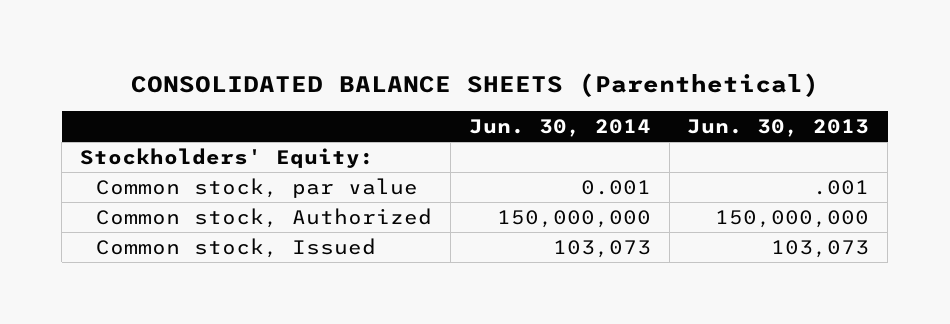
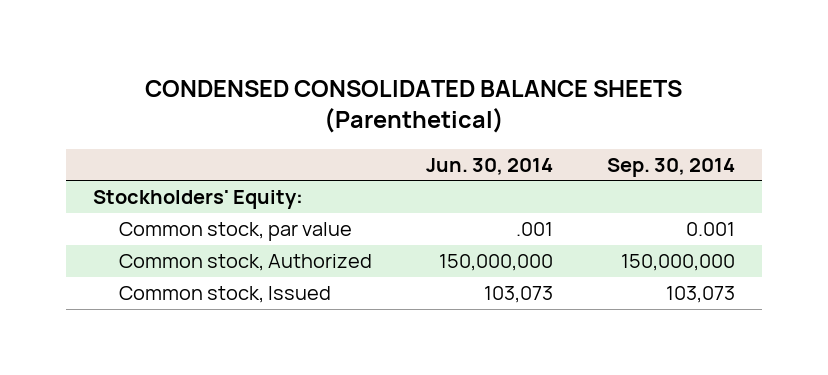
- CONSOLIDATED BALANCE SHEETS (Parenthetical)
+ CONDENSED CONSOLIDATED BALANCE SHEETS (Parenthetical)
- | Jun. 30, 2014 | Jun. 30, 2013
+ | Jun. 30, 2014 | Sep. 30, 2014
- Common stock, par value | 0.001 | .001
+ Common stock, par value | .001 | 0.001

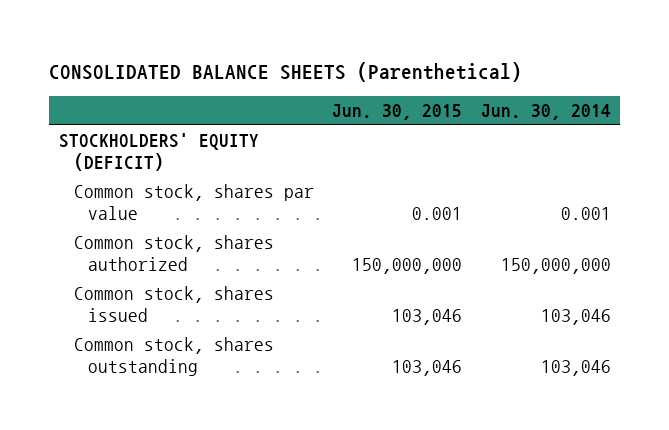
- CONDENSED CONSOLIDATED BALANCE SHEETS (Parenthetical)
+ CONSOLIDATED BALANCE SHEETS (Parenthetical)
- | Jun. 30, 2014 | Sep. 30, 2014
+ | Jun. 30, 2015 | Jun. 30, 2014
- Stockholders' Equity:
- Common stock, par value | .001 | 0.001
- Common stock, Authorized | 150,000,000 | 150,000,000
- Common stock, Issued | 103,073 | 103,073
+ STOCKHOLDERS' EQUITY (DEFICIT)
+ Common stock, shares par value | 0.001 | 0.001
+ Common stock, shares authorized | 150,000,000 | 150,000,000
+ Common stock, shares issued | 103,046 | 103,046
+ Common stock, shares outstanding | 103,046 | 103,046

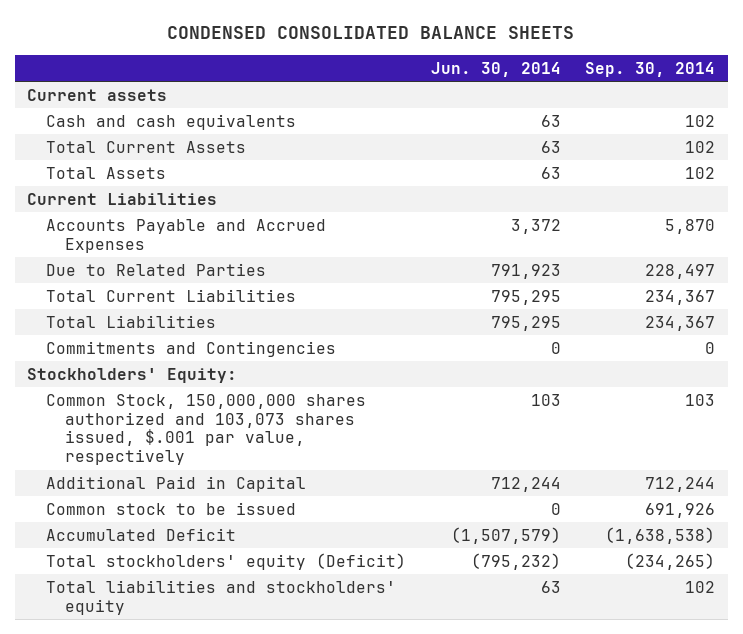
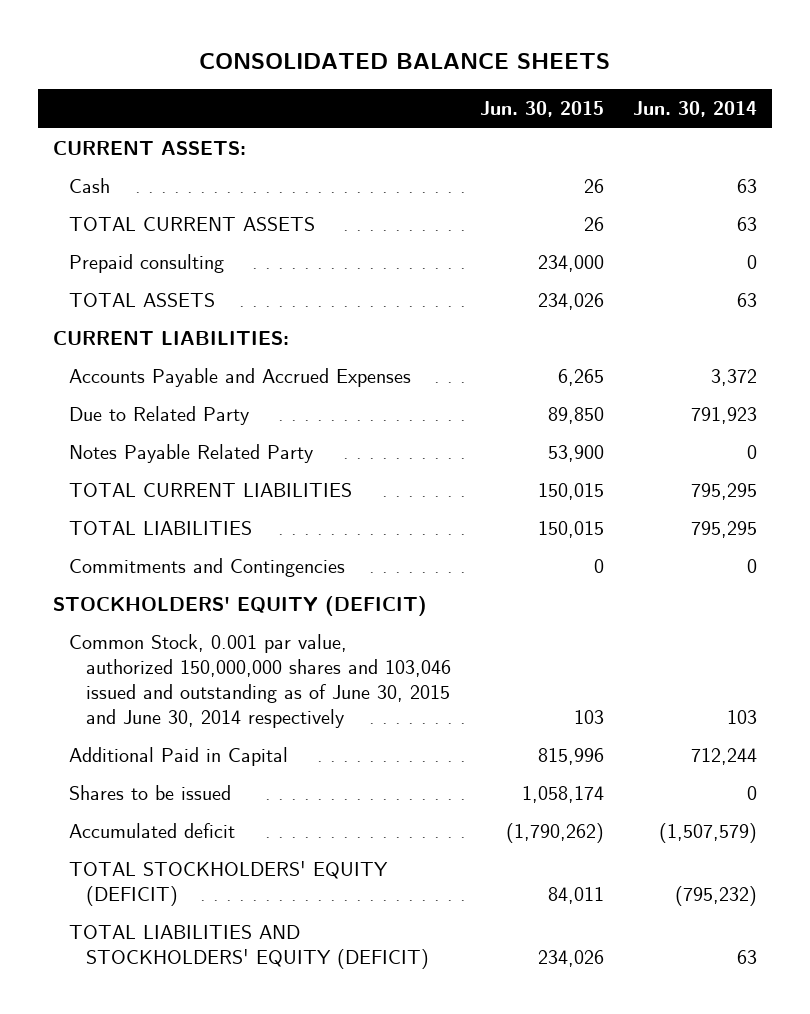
- CONDENSED CONSOLIDATED BALANCE SHEETS
+ CONSOLIDATED BALANCE SHEETS
- | Jun. 30, 2014 | Sep. 30, 2014
+ | Jun. 30, 2015 | Jun. 30, 2014
- Current assets
- Cash and cash equivalents | 63 | 102
- Total Current Assets | 63 | 102
- Total Assets | 63 | 102
- Current Liabilities
+ CURRENT ASSETS:
+ Cash | 26 | 63
+ TOTAL CURRENT ASSETS | 26 | 63
+ Prepaid consulting | 234,000 | 0
+ TOTAL ASSETS | 234,026 | 63
+ CURRENT LIABILITIES:
- Due to Related Parties | 791,923 | 228,497
- Total Current Liabilities | 795,295 | 234,367
- Total Liabilities | 795,295 | 234,367
+ Due to Related Party | 89,850 | 791,923
+ Notes Payable Related Party | 53,900 | 0
+ TOTAL CURRENT LIABILITIES | 150,015 | 795,295
+ TOTAL LIABILITIES | 150,015 | 795,295
- Stockholders' Equity:
- Common Stock, 150,000,000 shares authorized and 103,073 shares issued, $.001 par value, respectively | 103 | 103
+ STOCKHOLDERS' EQUITY (DEFICIT)
+ Common Stock, 0.001 par value, authorized 150,000,000 shares and 103,046 issued and outstanding as of June 30, 2015 and June 30, 2014 respectively | 103 | 103
- Common stock to be issued | 0 | 691,926
- Accumulated Deficit | (1,507,579) | (1,638,538)
- Total stockholders' equity (Deficit) | (795,232) | (234,265)
- Total liabilities and stockholders' equity | 63 | 102
+ Shares to be issued | 1,058,174 | 0
+ Accumulated deficit | (1,790,262) | (1,507,579)
+ TOTAL STOCKHOLDERS' EQUITY (DEFICIT) | 84,011 | (795,232)
+ TOTAL LIABILITIES AND STOCKHOLDERS' EQUITY (DEFICIT) | 234,026 | 63

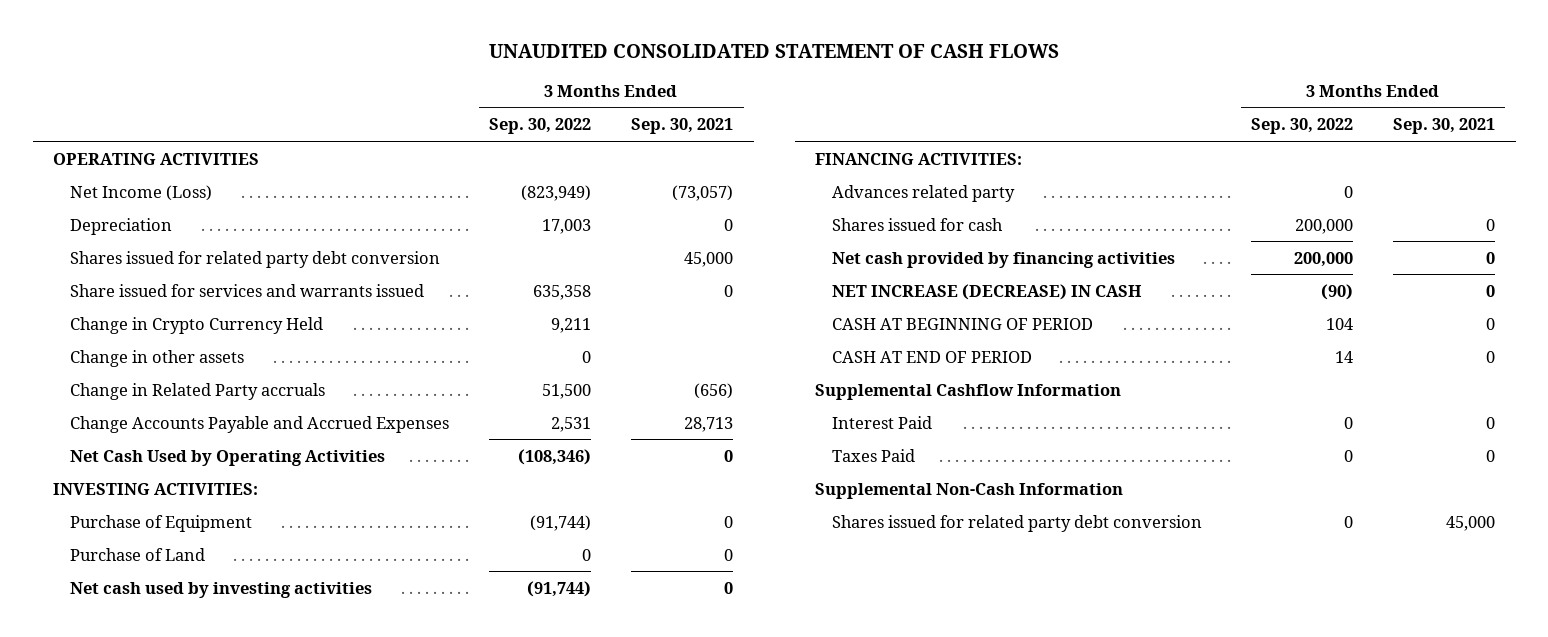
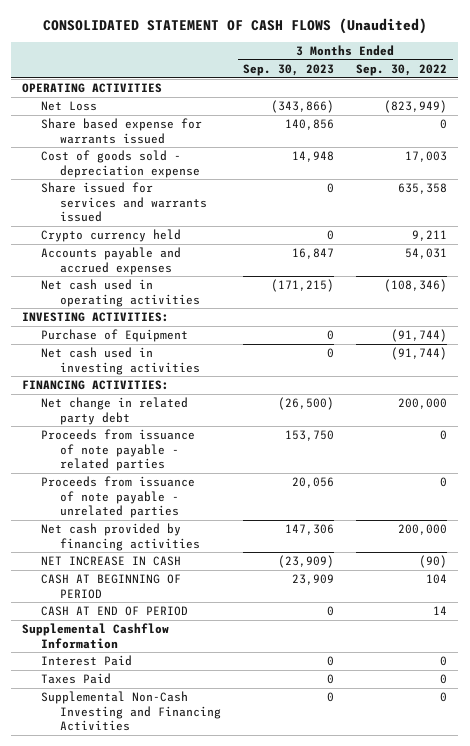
- UNAUDITED CONSOLIDATED STATEMENT OF CASH FLOWS
+ CONSOLIDATED STATEMENT OF CASH FLOWS (Unaudited)
- | 3 Months Ended Sep. 30, 2022 | 3 Months Ended Sep. 30, 2021
+ | 3 Months Ended Sep. 30, 2023 | 3 Months Ended Sep. 30, 2022
- Net Income (Loss) | (823,949) | (73,057)
- Depreciation | 17,003 | 0
- Shares issued for related party debt conversion | | 45,000
+ Net Loss | (343,866) | (823,949)
+ Share based expense for warrants issued | 140,856 | 0
+ Cost of goods sold - depreciation expense | 14,948 | 17,003
- Change in Crypto Currency Held | 9,211 |
- Change in other assets | 0 |
- Change in Related Party accruals | 51,500 | (656)
- Change Accounts Payable and Accrued Expenses | 2,531 | 28,713
- Net Cash Used by Operating Activities | (108,346) | 0
+ Crypto currency held | 0 | 9,211
+ Accounts payable and accrued expenses | 16,847 | 54,031
+ Net cash used in operating activities | (171,215) | (108,346)
- Purchase of Land | 0 | 0
- Net cash used by investing activities | (91,744) | 0
+ Net cash used in investing activities | 0 | (91,744)
- Advances related party | 0 |
- Shares issued for cash | 200,000 | 0
+ Net change in related party debt | (26,500) | 200,000
+ Proceeds from issuance of note payable - related parties | 153,750 | 0
+ Proceeds from issuance of note payable - unrelated parties | 20,056 | 0
- NET INCREASE (DECREASE) IN CASH | (90) | 0
+ NET INCREASE IN CASH | (23,909) | (90)
- Supplemental Non-Cash Information
- Shares issued for related party debt conversion | 0 | 45,000
+ Supplemental Non-Cash Investing and Financing Activities | 0 | 0

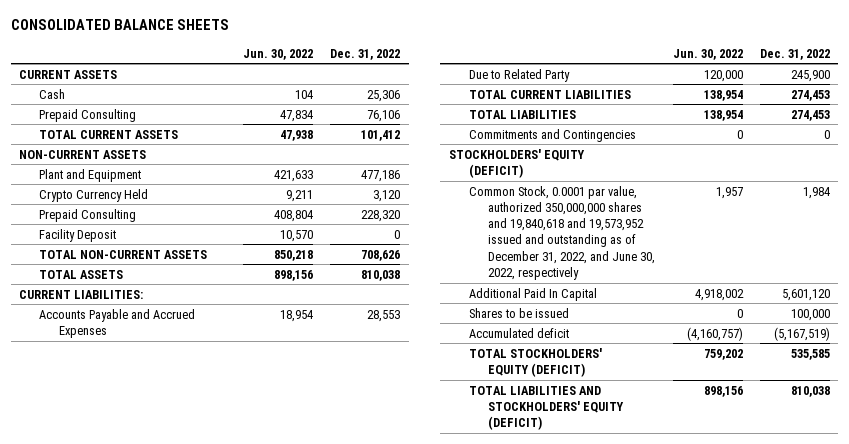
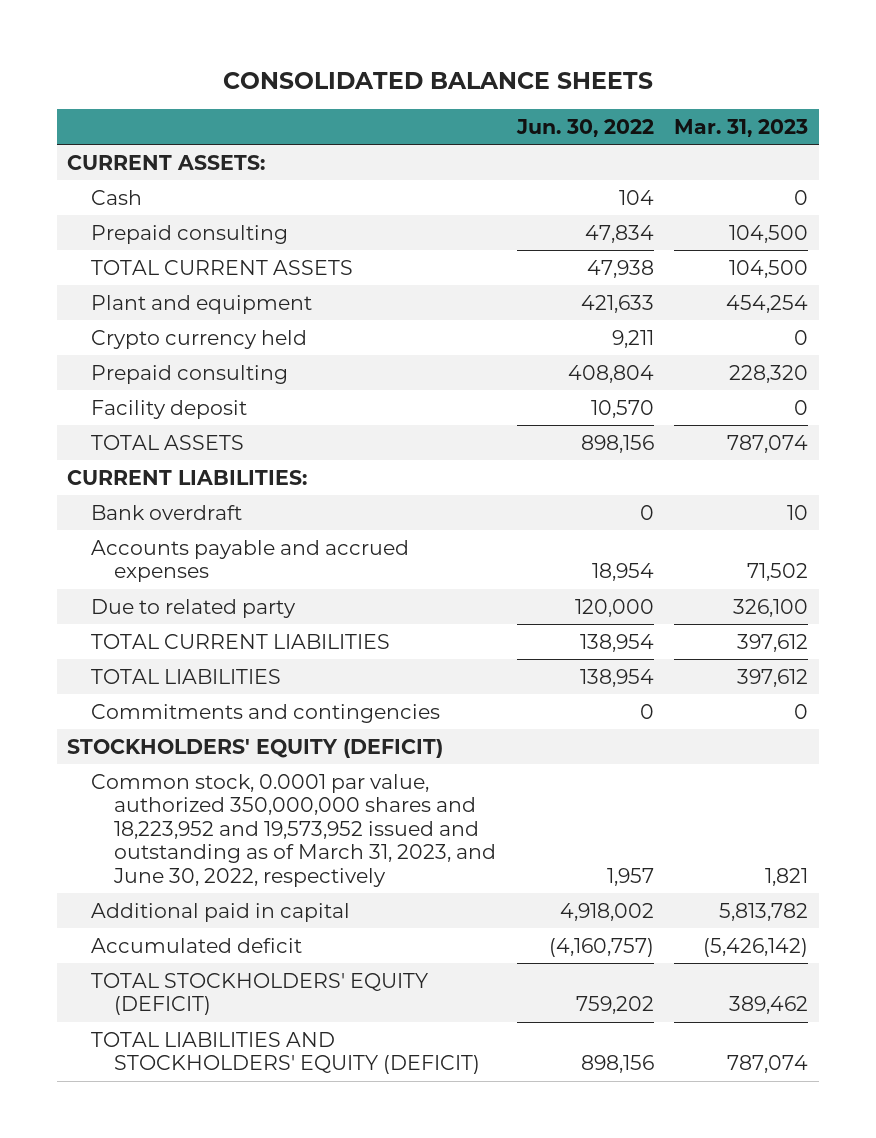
- | Jun. 30, 2022 | Dec. 31, 2022
+ | Jun. 30, 2022 | Mar. 31, 2023
- CURRENT ASSETS
+ CURRENT ASSETS:
- Prepaid Consulting | 47,834 | 76,106
+ Prepaid consulting | 47,834 | 104,500
- NON-CURRENT ASSETS
- Plant and Equipment | 421,633 | 477,186
- Crypto Currency Held | 9,211 | 3,120
- Prepaid Consulting | 408,804 | 228,320
- Facility Deposit | 10,570 | 0
- TOTAL NON-CURRENT ASSETS | 850,218 | 708,626
+ Plant and equipment | 421,633 | 454,254
+ Crypto currency held | 9,211 | 0
+ Prepaid consulting | 408,804 | 228,320
+ Facility deposit | 10,570 | 0
- Accounts Payable and Accrued Expenses | 18,954 | 28,553
- Due to Related Party | 120,000 | 245,900
+ Bank overdraft | 0 | 10
+ Accounts payable and accrued expenses | 18,954 | 71,502
+ Due to related party | 120,000 | 326,100
- Commitments and Contingencies | 0 | 0
+ Commitments and contingencies | 0 | 0
- Common Stock, 0.0001 par value, authorized 350,000,000 shares and 19,840,618 and 19,573,952 issued and outstanding as of December 31, 2022, and June 30, 2022, respectively | 1,957 | 1,984
- Additional Paid In Capital | 4,918,002 | 5,601,120
- Shares to be issued | 0 | 100,000
+ Common stock, 0.0001 par value, authorized 350,000,000 shares and 18,223,952 and 19,573,952 issued and outstanding as of March 31, 2023, and June 30, 2022, respectively | 1,957 | 1,821
+ Additional paid in capital | 4,918,002 | 5,813,782

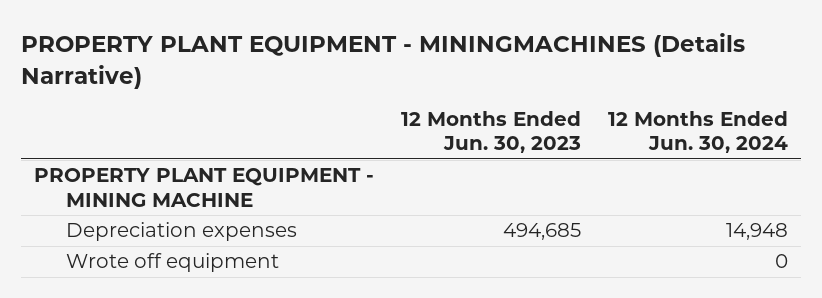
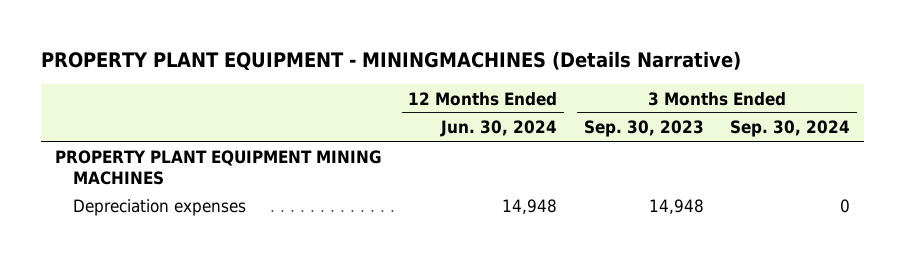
- | 12 Months Ended Jun. 30, 2023 | 12 Months Ended Jun. 30, 2024
+ | 12 Months Ended Jun. 30, 2024 | 3 Months Ended Sep. 30, 2023 | 3 Months Ended Sep. 30, 2024
- PROPERTY PLANT EQUIPMENT - MINING MACHINE
+ PROPERTY PLANT EQUIPMENT MINING MACHINES
- Wrote off equipment | | 0

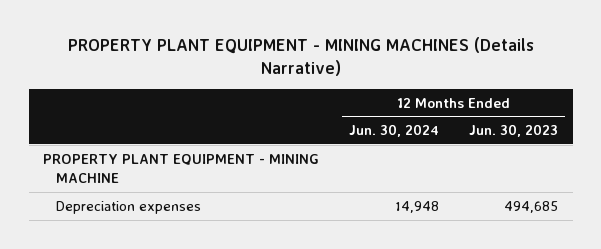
- PROPERTY PLANT EQUIPMENT - MININGMACHINES (Details Narrative)
+ PROPERTY PLANT EQUIPMENT - MINING MACHINES (Details Narrative)
- | 12 Months Ended Jun. 30, 2024 | 3 Months Ended Sep. 30, 2023 | 3 Months Ended Sep. 30, 2024
+ | 12 Months Ended Jun. 30, 2024 | 12 Months Ended Jun. 30, 2023
- PROPERTY PLANT EQUIPMENT MINING MACHINES
+ PROPERTY PLANT EQUIPMENT - MINING MACHINE

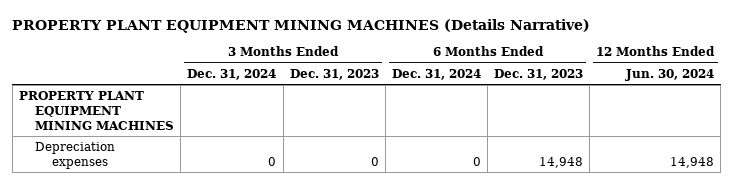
- PROPERTY PLANT EQUIPMENT - MINING MACHINES (Details Narrative)
+ PROPERTY PLANT EQUIPMENT MINING MACHINES (Details Narrative)
- | 12 Months Ended Jun. 30, 2024 | 12 Months Ended Jun. 30, 2023
+ | 3 Months Ended Dec. 31, 2024 | 3 Months Ended Dec. 31, 2023 | 6 Months Ended Dec. 31, 2024 | 6 Months Ended Dec. 31, 2023 | 12 Months Ended Jun. 30, 2024
- PROPERTY PLANT EQUIPMENT - MINING MACHINE
+ PROPERTY PLANT EQUIPMENT MINING MACHINES

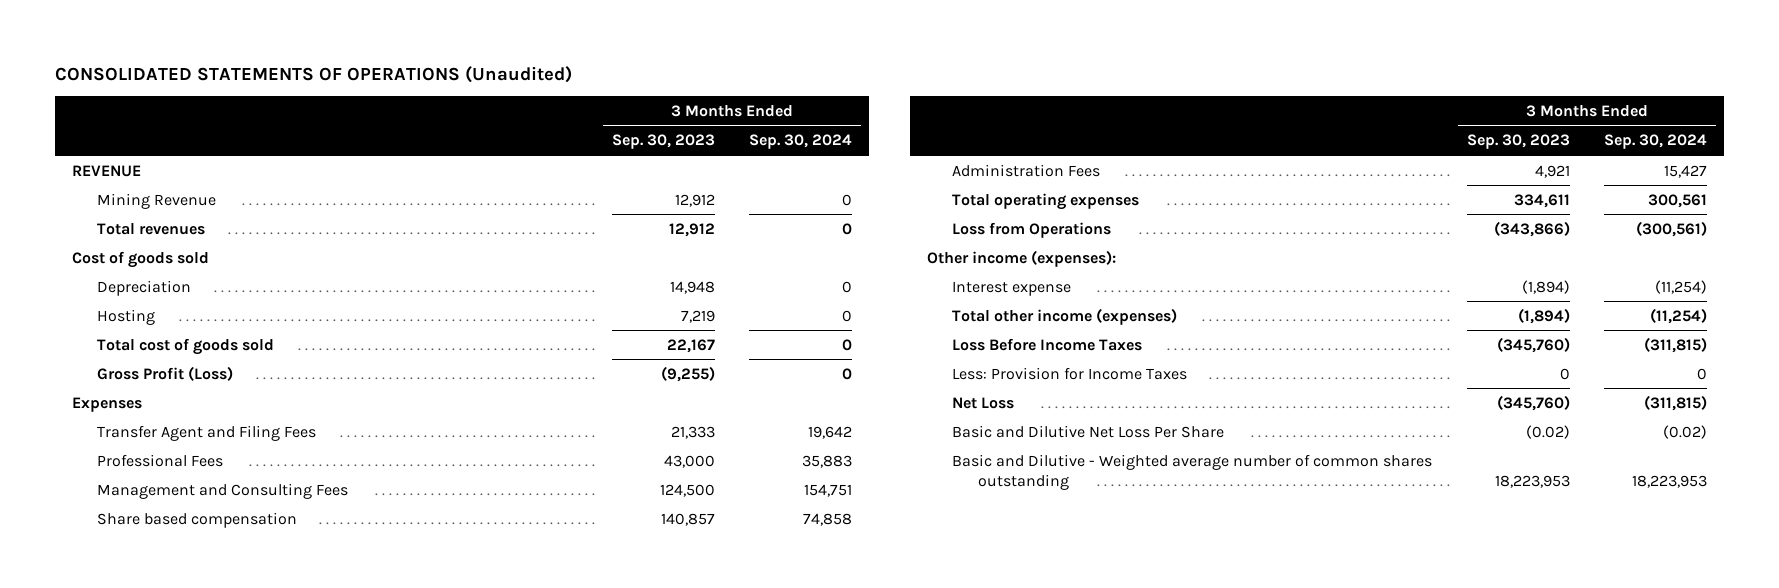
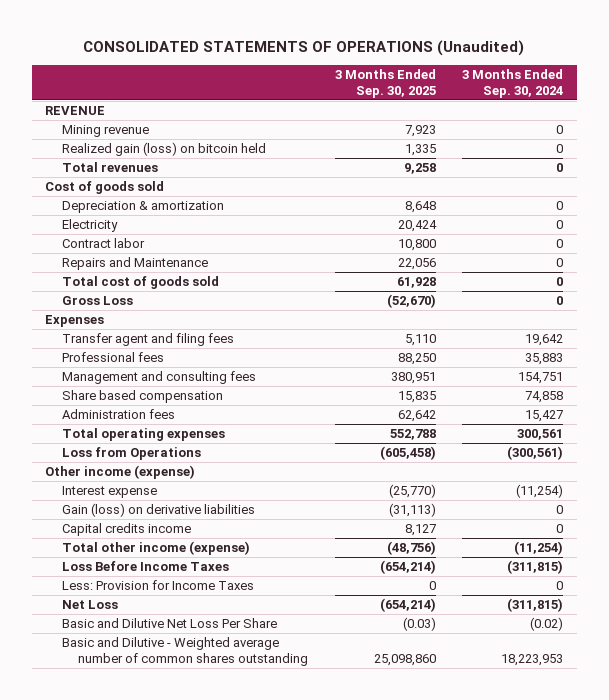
- | 3 Months Ended Sep. 30, 2023 | 3 Months Ended Sep. 30, 2024
+ | 3 Months Ended Sep. 30, 2025 | 3 Months Ended Sep. 30, 2024
- Mining Revenue | 12,912 | 0
+ Mining revenue | 7,923 | 0
+ Realized gain (loss) on bitcoin held | 1,335 | 0
- Depreciation | 14,948 | 0
- Hosting | 7,219 | 0
+ Depreciation & amortization | 8,648 | 0
+ Electricity | 20,424 | 0
+ Contract labor | 10,800 | 0
+ Repairs and Maintenance | 22,056 | 0
- Gross Profit (Loss) | (9,255) | 0
+ Gross Loss | (52,670) | 0
- Transfer Agent and Filing Fees | 21,333 | 19,642
- Professional Fees | 43,000 | 35,883
- Management and Consulting Fees | 124,500 | 154,751
+ Transfer agent and filing fees | 5,110 | 19,642
+ Professional fees | 88,250 | 35,883
+ Management and consulting fees | 380,951 | 154,751
- Administration Fees | 4,921 | 15,427
+ Administration fees | 62,642 | 15,427
- Other income (expenses):
+ Other income (expense)
- Total other income (expenses) | (1,894) | (11,254)
+ Gain (loss) on derivative liabilities | (31,113) | 0
+ Capital credits income | 8,127 | 0
+ Total other income (expense) | (48,756) | (11,254)

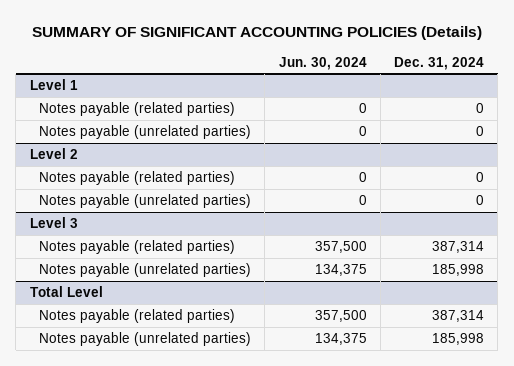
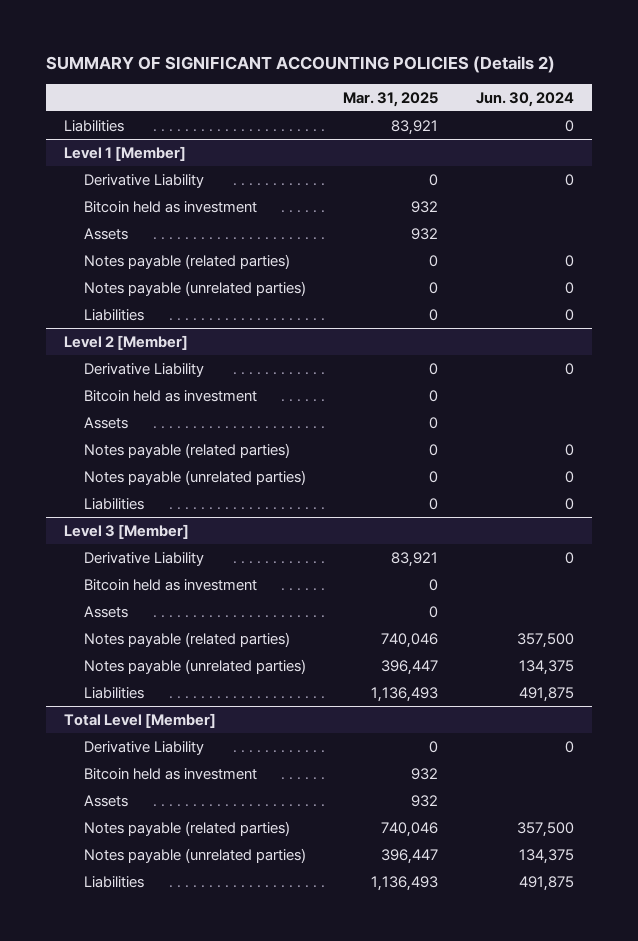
- SUMMARY OF SIGNIFICANT ACCOUNTING POLICIES (Details)
+ SUMMARY OF SIGNIFICANT ACCOUNTING POLICIES (Details 2)
- | Jun. 30, 2024 | Dec. 31, 2024
+ | Mar. 31, 2025 | Jun. 30, 2024
- Level 1
+ Liabilities | 83,921 | 0
+ Level 1 [Member]
+ Derivative Liability | 0 | 0
+ Bitcoin held as investment | 932 |
+ Assets | 932 |
- Level 2
+ Liabilities | 0 | 0
+ Level 2 [Member]
+ Derivative Liability | 0 | 0
+ Bitcoin held as investment | 0 |
+ Assets | 0 |
- Level 3
+ Liabilities | 0 | 0
+ Level 3 [Member]
+ Derivative Liability | 83,921 | 0
+ Bitcoin held as investment | 0 |
+ Assets | 0 |
- Total Level
+ Liabilities | 1,136,493 | 491,875
+ Total Level [Member]
+ Derivative Liability | 0 | 0
+ Bitcoin held as investment | 932 |
+ Assets | 932 |
+ Liabilities | 1,136,493 | 491,875

